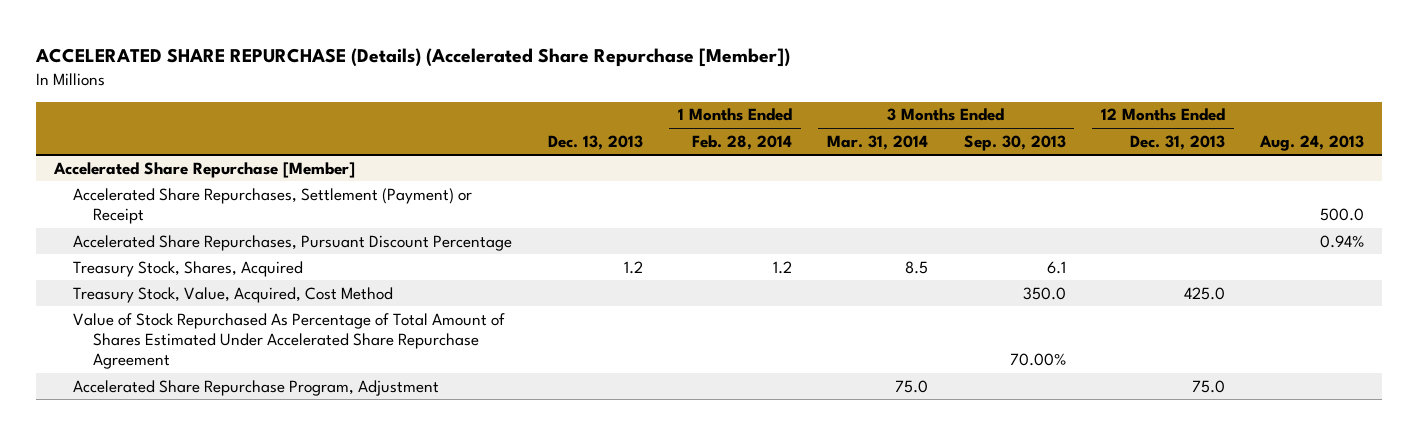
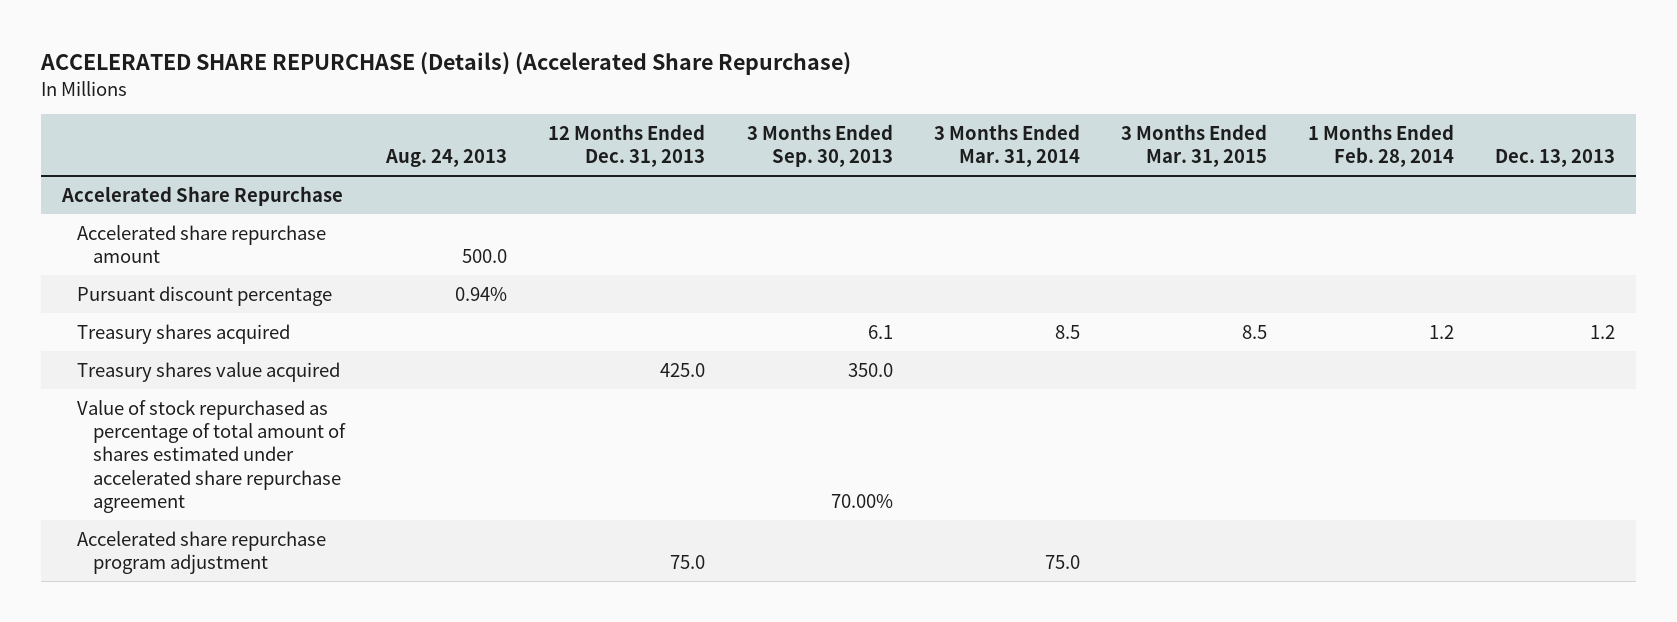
- ACCELERATED SHARE REPURCHASE (Details) (Accelerated Share Repurchase [Member])
+ ACCELERATED SHARE REPURCHASE (Details) (Accelerated Share Repurchase)
- | Dec. 13, 2013 | 1 Months Ended Feb. 28, 2014 | 3 Months Ended Mar. 31, 2014 | 3 Months Ended Sep. 30, 2013 | 12 Months Ended Dec. 31, 2013 | Aug. 24, 2013
+ | Aug. 24, 2013 | 12 Months Ended Dec. 31, 2013 | 3 Months Ended Sep. 30, 2013 | 3 Months Ended Mar. 31, 2014 | 3 Months Ended Mar. 31, 2015 | 1 Months Ended Feb. 28, 2014 | Dec. 13, 2013
- Accelerated Share Repurchase [Member]
- Accelerated Share Repurchases, Settlement (Payment) or Receipt | | | | | | 500.0
- Accelerated Share Repurchases, Pursuant Discount Percentage | | | | | | 0.94%
- Treasury Stock, Shares, Acquired | 1.2 | 1.2 | 8.5 | 6.1 | |
- Treasury Stock, Value, Acquired, Cost Method | | | | 350.0 | 425.0 |
- Value of Stock Repurchased As Percentage of Total Amount of Shares Estimated Under Accelerated Share Repurchase Agreement | | | | 70.00% | |
- Accelerated Share Repurchase Program, Adjustment | | | 75.0 | | 75.0 |
+ Accelerated Share Repurchase
+ Accelerated share repurchase amount | 500.0 | | | | | |
+ Pursuant discount percentage | 0.94% | | | | | |
+ Treasury shares acquired | | | 6.1 | 8.5 | 8.5 | 1.2 | 1.2
+ Treasury shares value acquired | | 425.0 | 350.0 | | | |
+ Value of stock repurchased as percentage of total amount of shares estimated under accelerated share repurchase agreement | | | 70.00% | | | |
+ Accelerated share repurchase program adjustment | | 75.0 | | 75.0 | | |

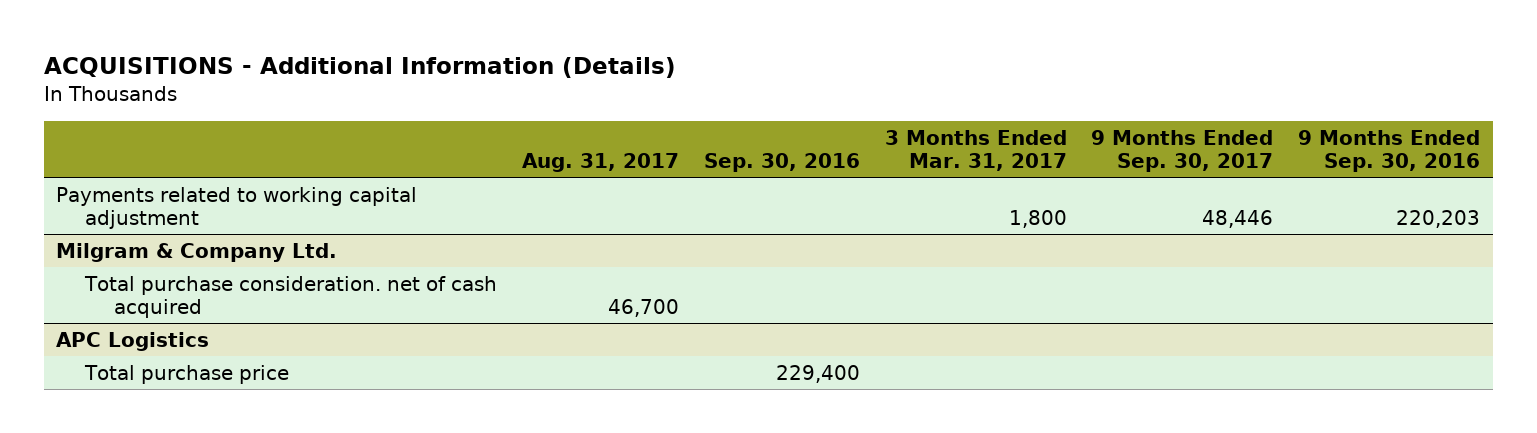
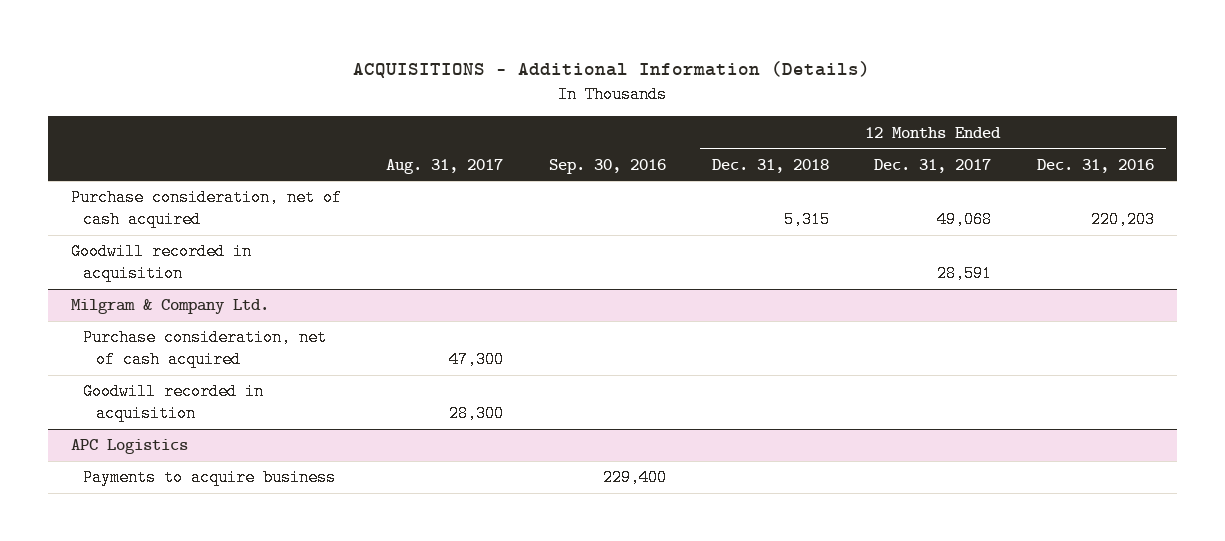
- | Aug. 31, 2017 | Sep. 30, 2016 | 3 Months Ended Mar. 31, 2017 | 9 Months Ended Sep. 30, 2017 | 9 Months Ended Sep. 30, 2016
+ | Aug. 31, 2017 | Sep. 30, 2016 | 12 Months Ended Dec. 31, 2018 | 12 Months Ended Dec. 31, 2017 | 12 Months Ended Dec. 31, 2016
- Payments related to working capital adjustment | | | 1,800 | 48,446 | 220,203
+ Purchase consideration, net of cash acquired | | | 5,315 | 49,068 | 220,203
+ Goodwill recorded in acquisition | | | | 28,591 |
@ Milgram & Company Ltd.
- Total purchase consideration. net of cash acquired | 46,700 | | | |
+ Purchase consideration, net of cash acquired | 47,300 | | | |
+ Goodwill recorded in acquisition | 28,300 | | | |
@ APC Logistics
- Total purchase price | | 229,400 | | |
+ Payments to acquire business | | 229,400 | | |

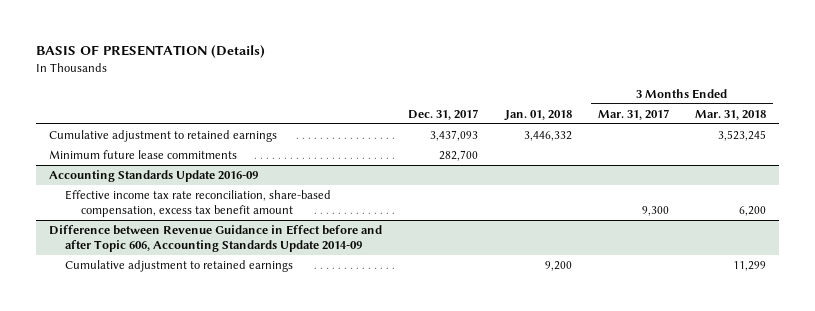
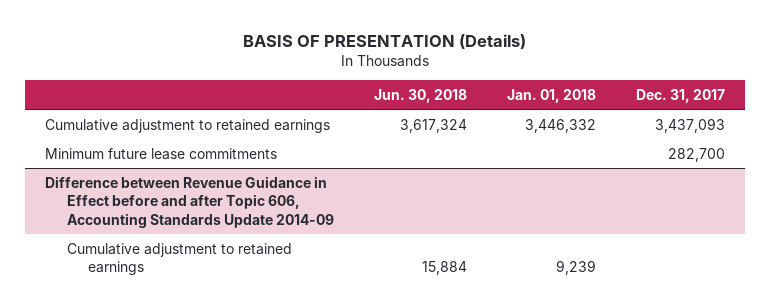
- | Dec. 31, 2017 | Jan. 01, 2018 | 3 Months Ended Mar. 31, 2017 | 3 Months Ended Mar. 31, 2018
+ | Jun. 30, 2018 | Jan. 01, 2018 | Dec. 31, 2017
- Accounting Standards Update 2016-09
- Effective income tax rate reconciliation, share-based compensation, excess tax benefit amount | | | 9,300 | 6,200
@ Difference between Revenue Guidance in Effect before and after Topic 606, Accounting Standards Update 2014-09
- Cumulative adjustment to retained earnings | | 9,200 | | 11,299
+ Cumulative adjustment to retained earnings | 15,884 | 9,239 |

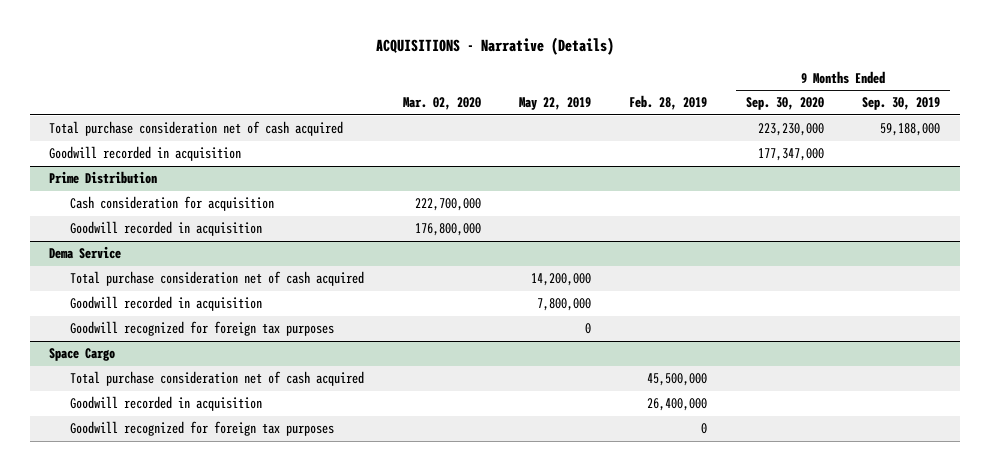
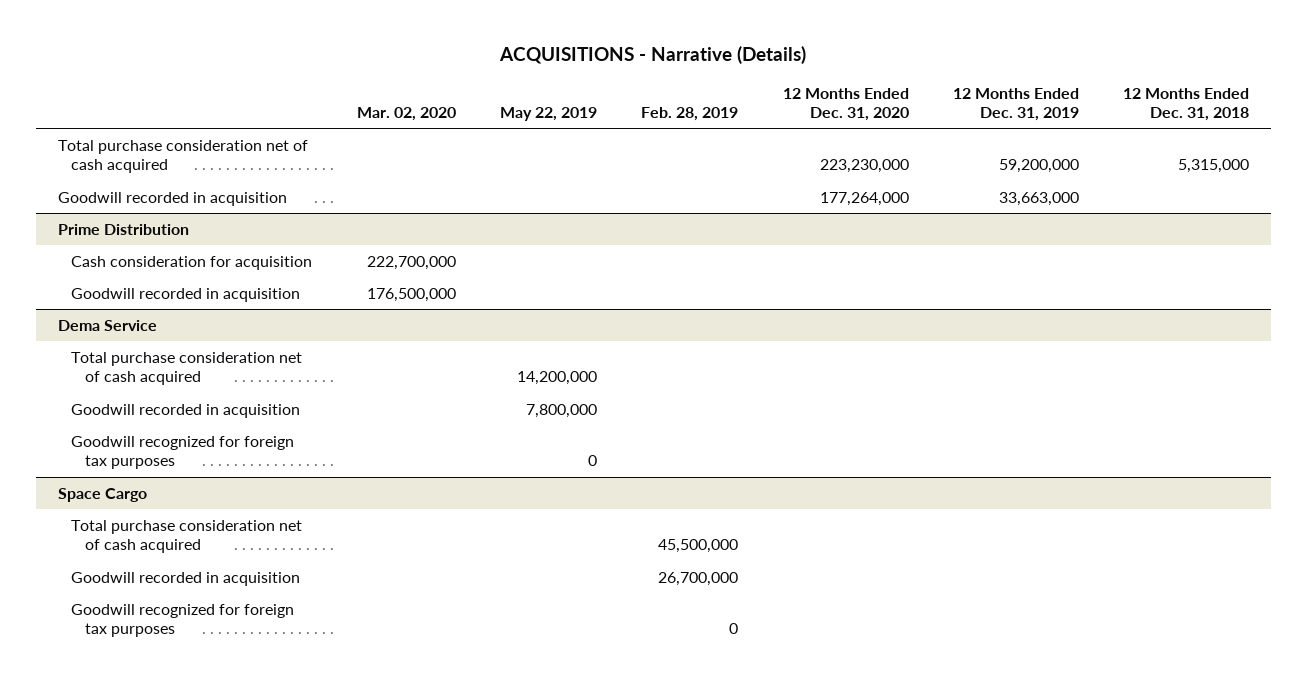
- | Mar. 02, 2020 | May 22, 2019 | Feb. 28, 2019 | 9 Months Ended Sep. 30, 2020 | 9 Months Ended Sep. 30, 2019
+ | Mar. 02, 2020 | May 22, 2019 | Feb. 28, 2019 | 12 Months Ended Dec. 31, 2020 | 12 Months Ended Dec. 31, 2019 | 12 Months Ended Dec. 31, 2018
@ Prime Distribution
- Goodwill recorded in acquisition | 176,800,000 | | | |
+ Goodwill recorded in acquisition | 176,500,000 | | | | |
@ Space Cargo
- Goodwill recorded in acquisition | | | 26,400,000 | |
+ Goodwill recorded in acquisition | | | 26,700,000 | | |

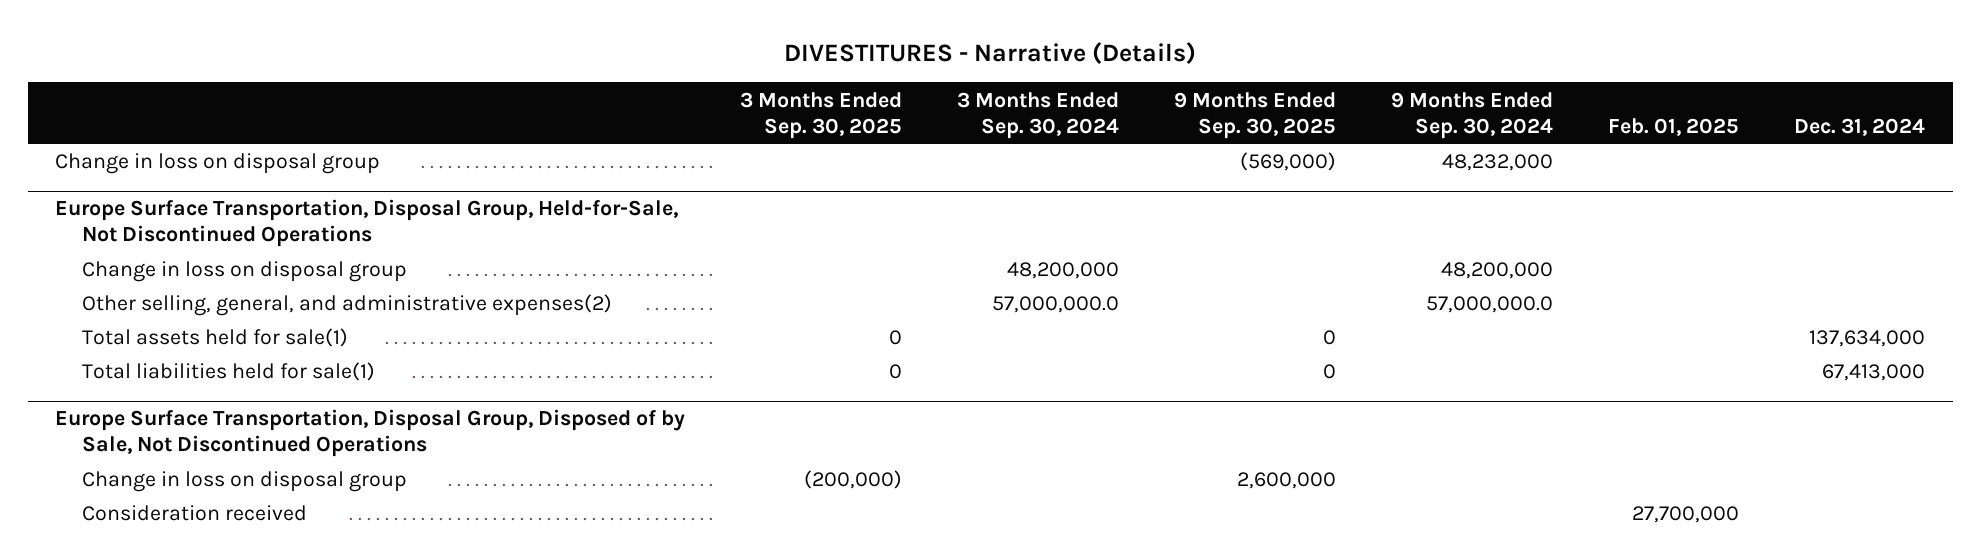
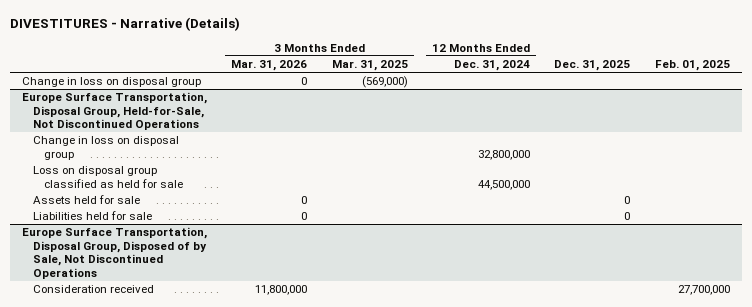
- | 3 Months Ended Sep. 30, 2025 | 3 Months Ended Sep. 30, 2024 | 9 Months Ended Sep. 30, 2025 | 9 Months Ended Sep. 30, 2024 | Feb. 01, 2025 | Dec. 31, 2024
+ | 3 Months Ended Mar. 31, 2026 | 3 Months Ended Mar. 31, 2025 | 12 Months Ended Dec. 31, 2024 | Dec. 31, 2025 | Feb. 01, 2025
@ Europe Surface Transportation, Disposal Group, Held-for-Sale, Not Discontinued Operations
- Other selling, general, and administrative expenses(2) | | 57,000,000.0 | | 57,000,000.0 | |
- Total assets held for sale(1) | 0 | | 0 | | | 137,634,000
- Total liabilities held for sale(1) | 0 | | 0 | | | 67,413,000
+ Loss on disposal group classified as held for sale | | | 44,500,000 | |
+ Assets held for sale | 0 | | | 0 |
+ Liabilities held for sale | 0 | | | 0 |
@ Europe Surface Transportation, Disposal Group, Disposed of by Sale, Not Discontinued Operations
- Change in loss on disposal group | (200,000) | | 2,600,000 | | |

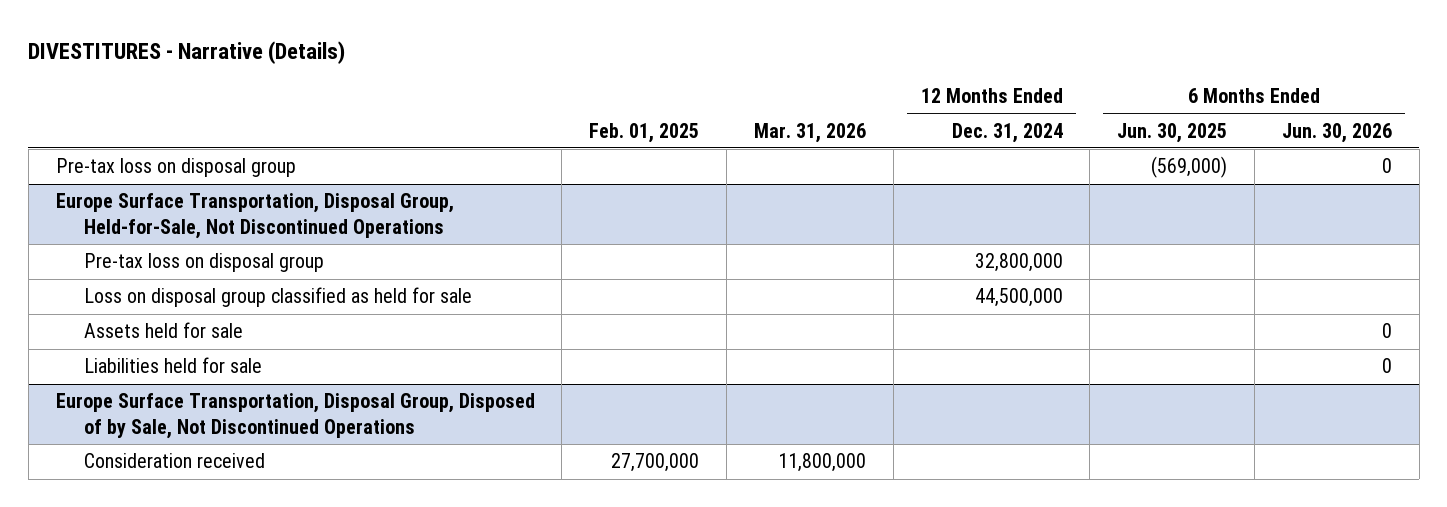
- | 3 Months Ended Mar. 31, 2026 | 3 Months Ended Mar. 31, 2025 | 12 Months Ended Dec. 31, 2024 | Dec. 31, 2025 | Feb. 01, 2025
+ | Feb. 01, 2025 | Mar. 31, 2026 | 12 Months Ended Dec. 31, 2024 | 6 Months Ended Jun. 30, 2025 | 6 Months Ended Jun. 30, 2026
- Change in loss on disposal group | 0 | (569,000) | | |
+ Pre-tax loss on disposal group | | | | (569,000) | 0
@ Europe Surface Transportation, Disposal Group, Held-for-Sale, Not Discontinued Operations
- Change in loss on disposal group | | | 32,800,000 | |
+ Pre-tax loss on disposal group | | | 32,800,000 | |

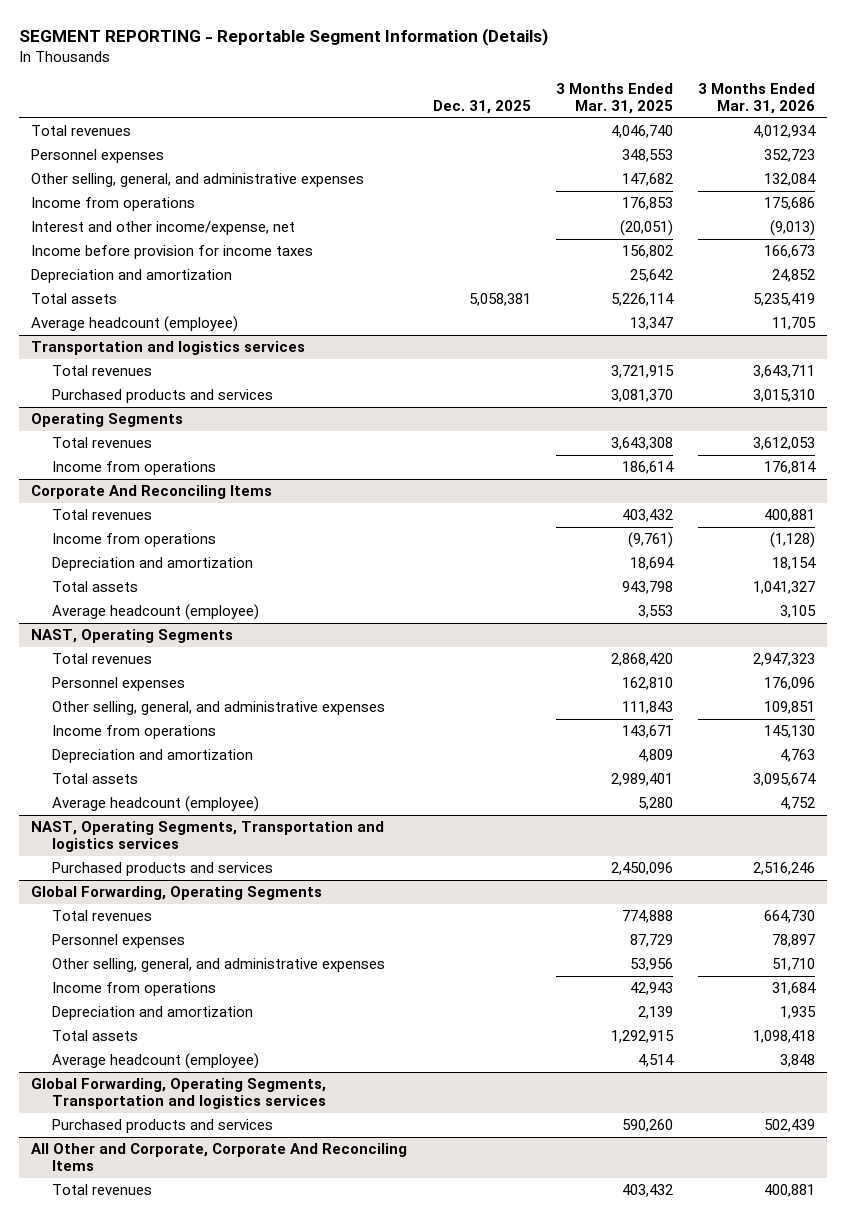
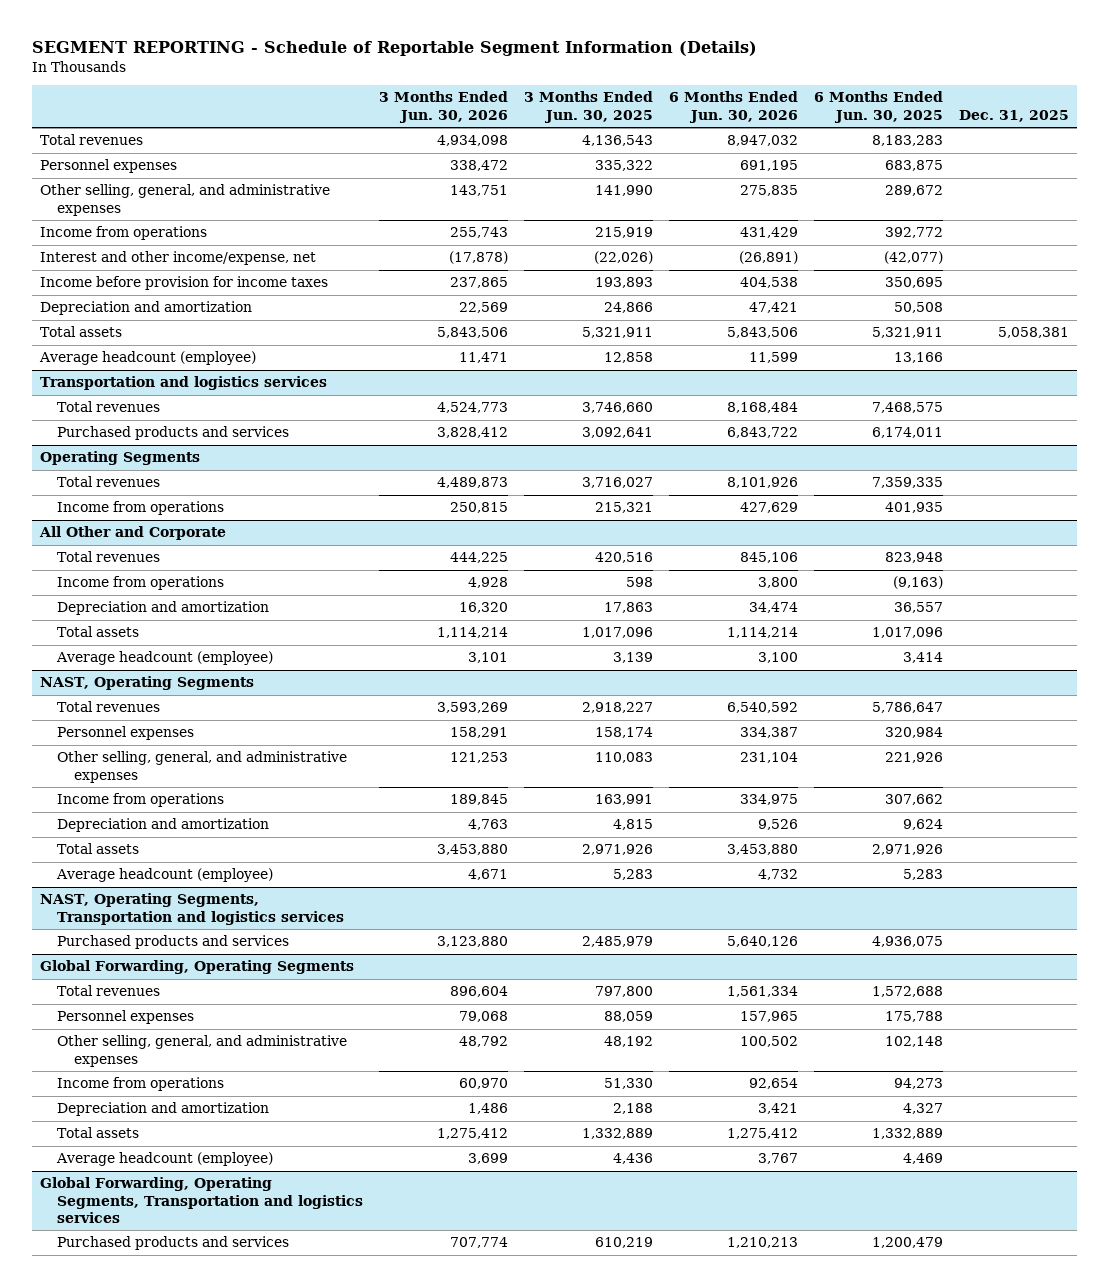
- SEGMENT REPORTING - Reportable Segment Information (Details)
+ SEGMENT REPORTING - Schedule of Reportable Segment Information (Details)
- | Dec. 31, 2025 | 3 Months Ended Mar. 31, 2025 | 3 Months Ended Mar. 31, 2026
+ | 3 Months Ended Jun. 30, 2026 | 3 Months Ended Jun. 30, 2025 | 6 Months Ended Jun. 30, 2026 | 6 Months Ended Jun. 30, 2025 | Dec. 31, 2025
- Corporate And Reconciling Items
+ All Other and Corporate
- All Other and Corporate, Corporate And Reconciling Items
- Total revenues | | 403,432 | 400,881

